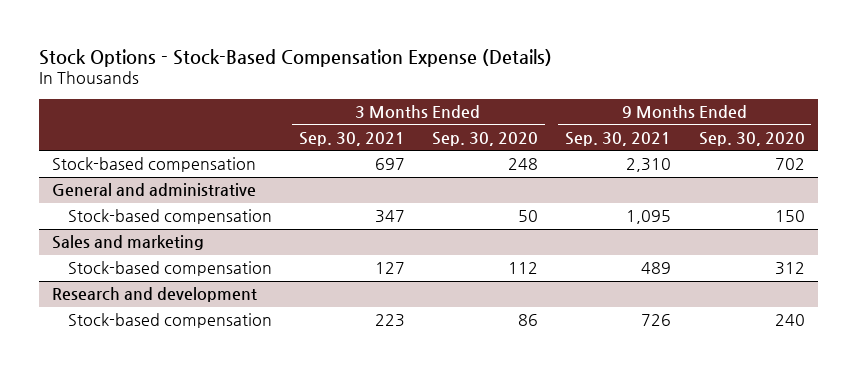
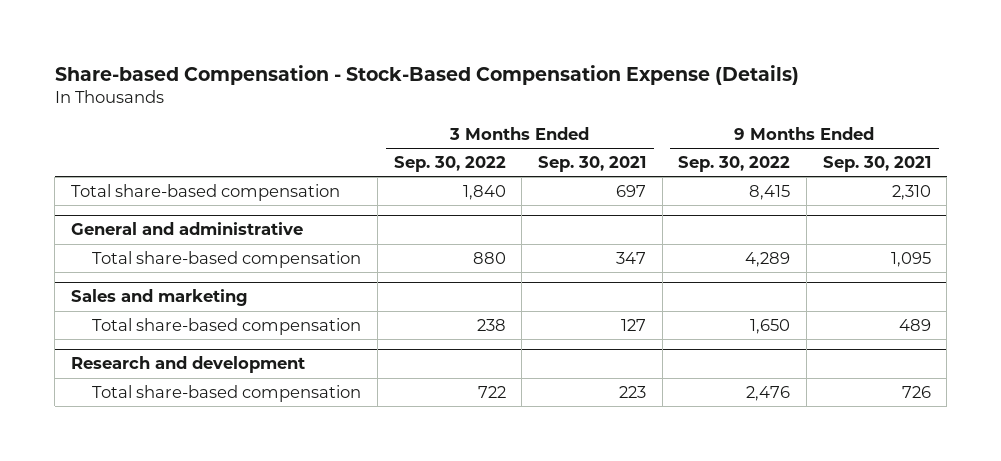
- Stock Options - Stock-Based Compensation Expense (Details)
+ Share-based Compensation - Stock-Based Compensation Expense (Details)
- | 3 Months Ended Sep. 30, 2021 | 3 Months Ended Sep. 30, 2020 | 9 Months Ended Sep. 30, 2021 | 9 Months Ended Sep. 30, 2020
+ | 3 Months Ended Sep. 30, 2022 | 3 Months Ended Sep. 30, 2021 | 9 Months Ended Sep. 30, 2022 | 9 Months Ended Sep. 30, 2021
- Stock-based compensation | 697 | 248 | 2,310 | 702
+ Total share-based compensation | 1,840 | 697 | 8,415 | 2,310
@ General and administrative
- Stock-based compensation | 347 | 50 | 1,095 | 150
+ Total share-based compensation | 880 | 347 | 4,289 | 1,095
@ Sales and marketing
- Stock-based compensation | 127 | 112 | 489 | 312
+ Total share-based compensation | 238 | 127 | 1,650 | 489
@ Research and development
- Stock-based compensation | 223 | 86 | 726 | 240
+ Total share-based compensation | 722 | 223 | 2,476 | 726

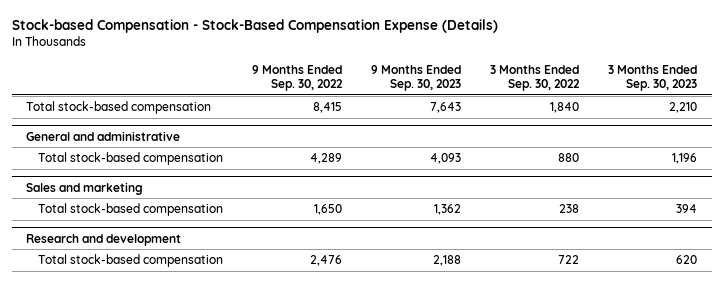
- Share-based Compensation - Stock-Based Compensation Expense (Details)
+ Stock-based Compensation - Stock-Based Compensation Expense (Details)
- | 3 Months Ended Sep. 30, 2022 | 3 Months Ended Sep. 30, 2021 | 9 Months Ended Sep. 30, 2022 | 9 Months Ended Sep. 30, 2021
+ | 9 Months Ended Sep. 30, 2022 | 9 Months Ended Sep. 30, 2023 | 3 Months Ended Sep. 30, 2022 | 3 Months Ended Sep. 30, 2023
- Total share-based compensation | 1,840 | 697 | 8,415 | 2,310
+ Total stock-based compensation | 8,415 | 7,643 | 1,840 | 2,210
@ General and administrative
- Total share-based compensation | 880 | 347 | 4,289 | 1,095
+ Total stock-based compensation | 4,289 | 4,093 | 880 | 1,196
@ Sales and marketing
- Total share-based compensation | 238 | 127 | 1,650 | 489
+ Total stock-based compensation | 1,650 | 1,362 | 238 | 394
@ Research and development
- Total share-based compensation | 722 | 223 | 2,476 | 726
+ Total stock-based compensation | 2,476 | 2,188 | 722 | 620

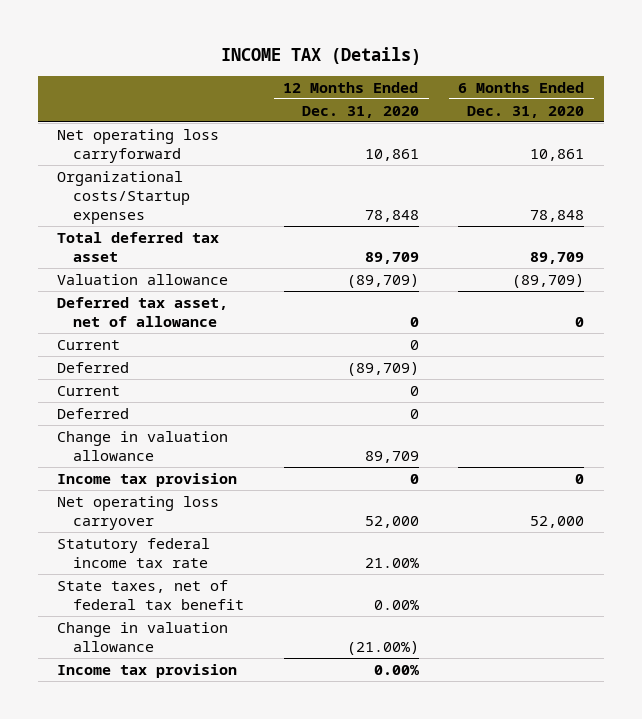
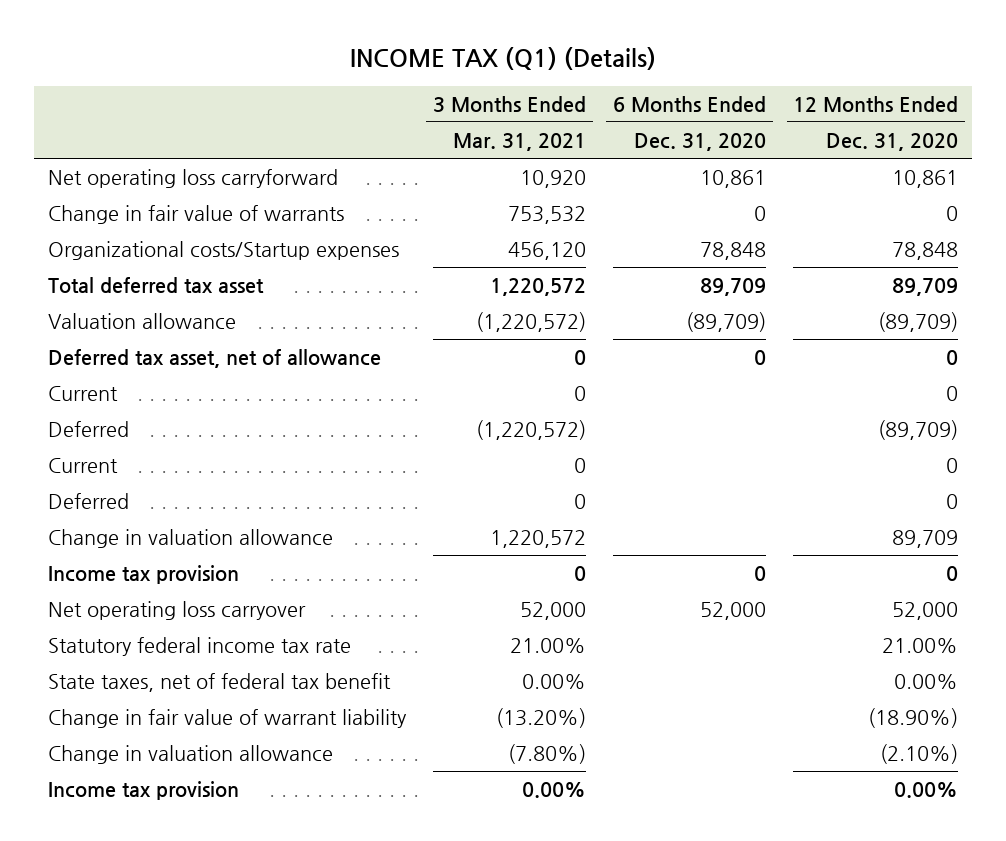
- INCOME TAX (Details)
+ INCOME TAX (Q1) (Details)
- | 12 Months Ended Dec. 31, 2020 | 6 Months Ended Dec. 31, 2020
+ | 3 Months Ended Mar. 31, 2021 | 6 Months Ended Dec. 31, 2020 | 12 Months Ended Dec. 31, 2020
+ Change in fair value of warrants | 753,532 | 0 | 0
- Change in valuation allowance | (21.00%) |
+ Change in fair value of warrant liability | (13.20%) | | (18.90%)
+ Change in valuation allowance | (7.80%) | | (2.10%)

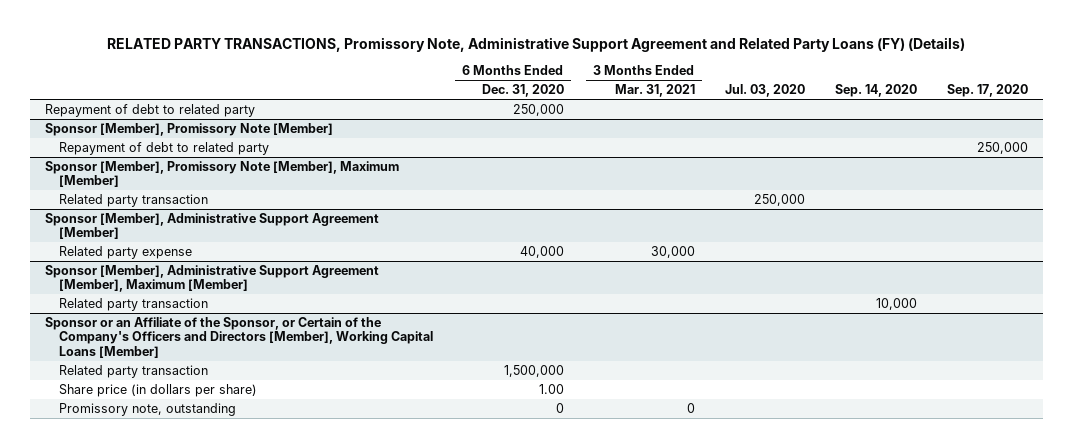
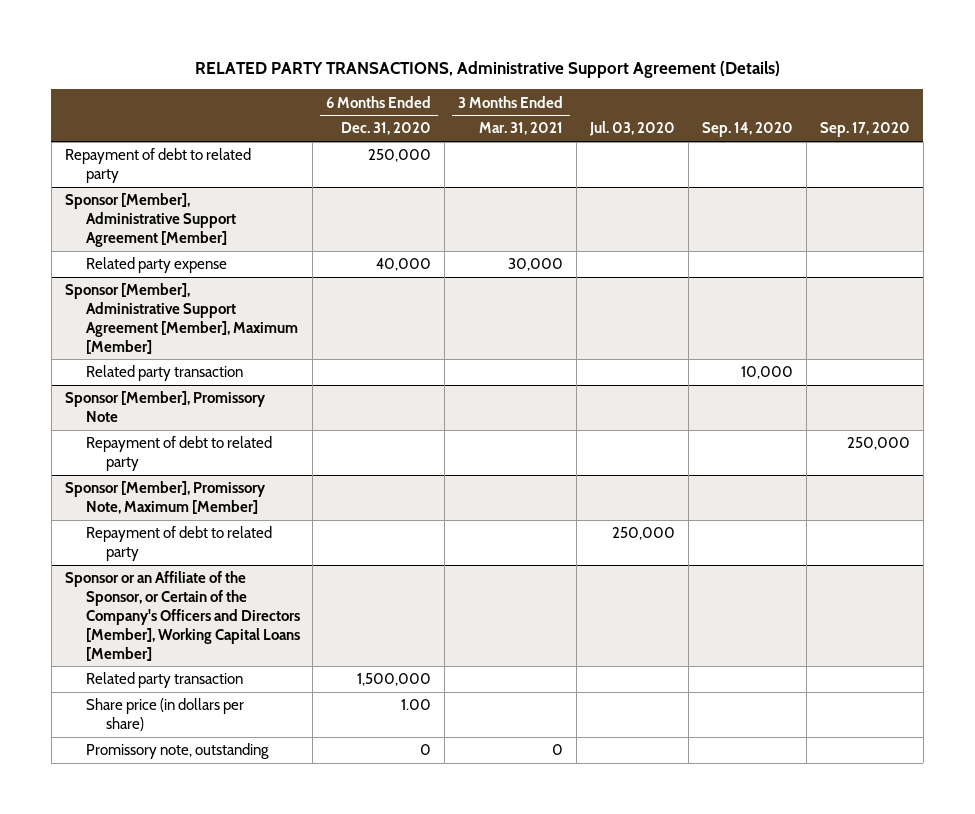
- RELATED PARTY TRANSACTIONS, Promissory Note, Administrative Support Agreement and Related Party Loans (FY) (Details)
+ RELATED PARTY TRANSACTIONS, Administrative Support Agreement (Details)
- Sponsor [Member], Promissory Note [Member]
- Repayment of debt to related party | | | | | 250,000
- Sponsor [Member], Promissory Note [Member], Maximum [Member]
- Related party transaction | | | 250,000 | |
+ Sponsor [Member], Promissory Note
+ Repayment of debt to related party | | | | | 250,000
+ Sponsor [Member], Promissory Note, Maximum [Member]
+ Repayment of debt to related party | | | 250,000 | |

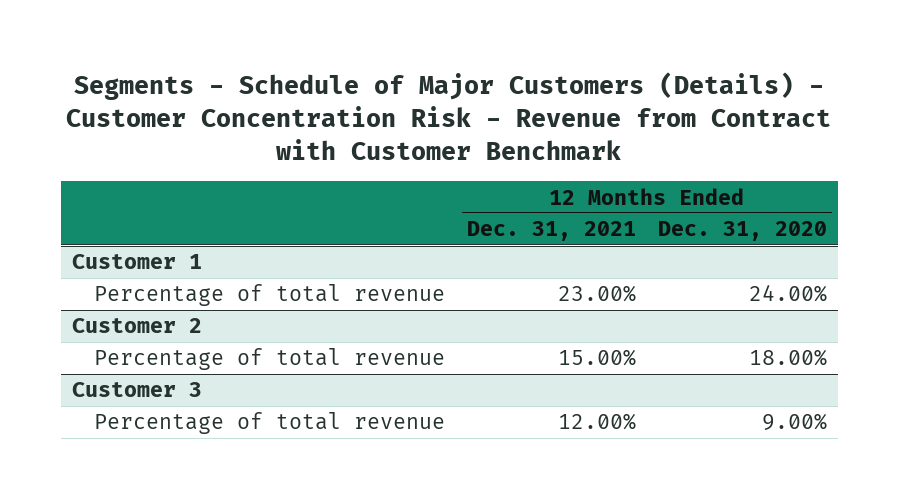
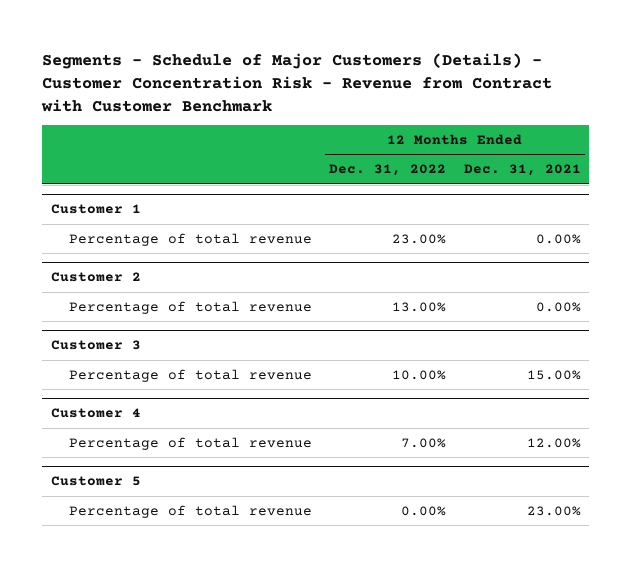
- | 12 Months Ended Dec. 31, 2021 | 12 Months Ended Dec. 31, 2020
+ | 12 Months Ended Dec. 31, 2022 | 12 Months Ended Dec. 31, 2021
@ Customer 1
- Percentage of total revenue | 23.00% | 24.00%
+ Percentage of total revenue | 23.00% | 0.00%
@ Customer 2
- Percentage of total revenue | 15.00% | 18.00%
+ Percentage of total revenue | 13.00% | 0.00%
@ Customer 3
+ Percentage of total revenue | 10.00% | 15.00%
+ Customer 4
+ Customer 5
+ Percentage of total revenue | 0.00% | 23.00%

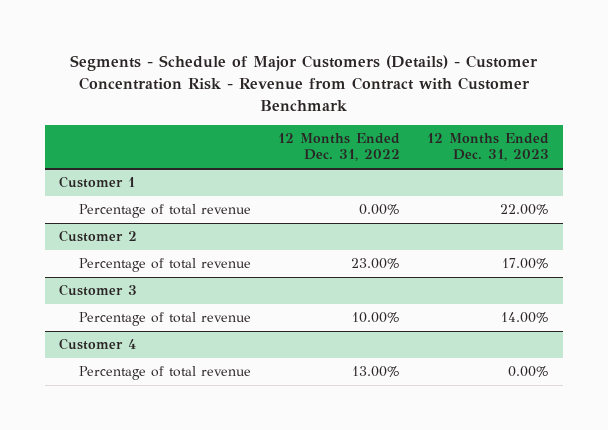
- | 12 Months Ended Dec. 31, 2022 | 12 Months Ended Dec. 31, 2021
+ | 12 Months Ended Dec. 31, 2022 | 12 Months Ended Dec. 31, 2023
@ Customer 1
- Percentage of total revenue | 23.00% | 0.00%
+ Percentage of total revenue | 0.00% | 22.00%
@ Customer 2
- Percentage of total revenue | 13.00% | 0.00%
+ Percentage of total revenue | 23.00% | 17.00%
@ Customer 4
- Percentage of total revenue | 7.00% | 12.00%
- Customer 5
- Percentage of total revenue | 0.00% | 23.00%
@ Customer 4
+ Percentage of total revenue | 13.00% | 0.00%

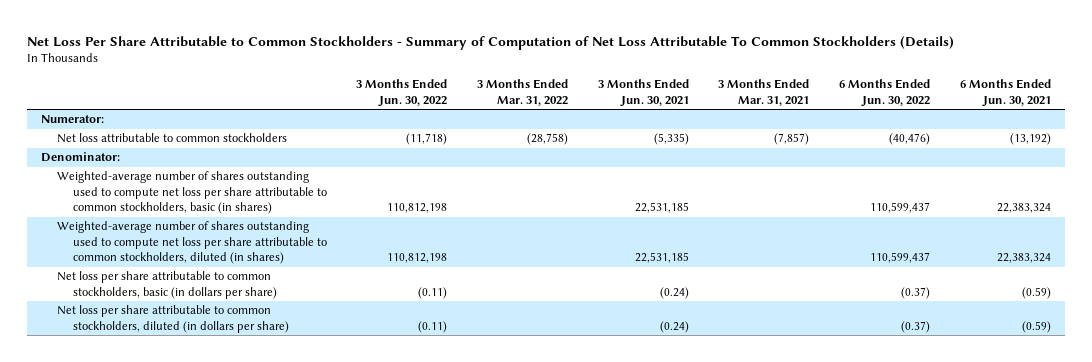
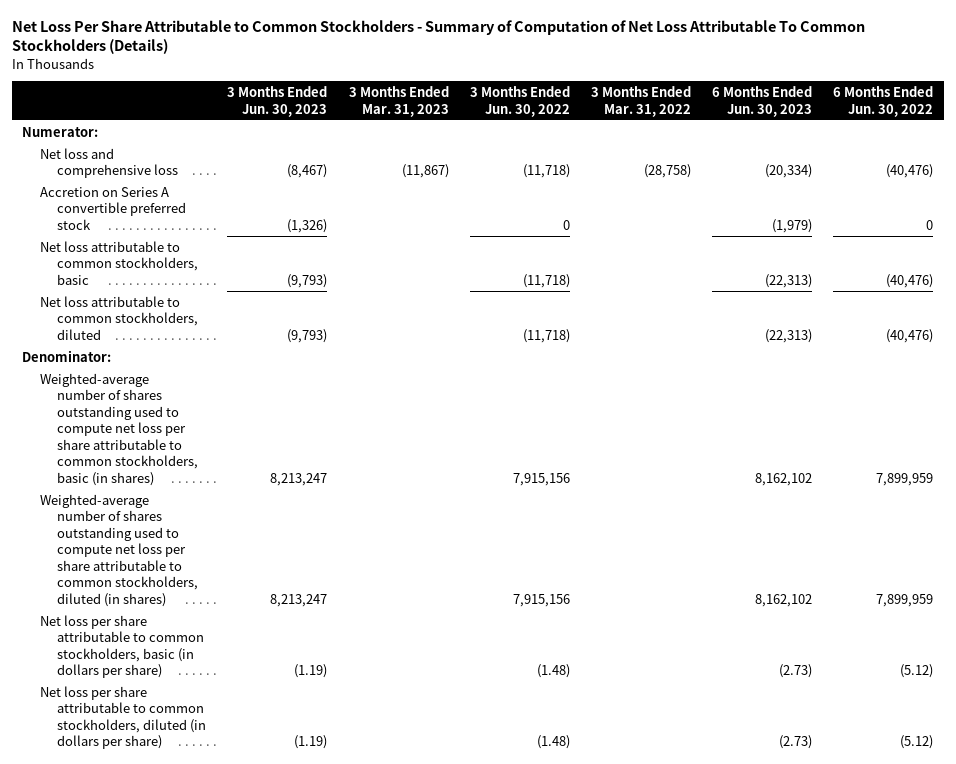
- | 3 Months Ended Jun. 30, 2022 | 3 Months Ended Mar. 31, 2022 | 3 Months Ended Jun. 30, 2021 | 3 Months Ended Mar. 31, 2021 | 6 Months Ended Jun. 30, 2022 | 6 Months Ended Jun. 30, 2021
+ | 3 Months Ended Jun. 30, 2023 | 3 Months Ended Mar. 31, 2023 | 3 Months Ended Jun. 30, 2022 | 3 Months Ended Mar. 31, 2022 | 6 Months Ended Jun. 30, 2023 | 6 Months Ended Jun. 30, 2022
- Net loss attributable to common stockholders | (11,718) | (28,758) | (5,335) | (7,857) | (40,476) | (13,192)
+ Net loss and comprehensive loss | (8,467) | (11,867) | (11,718) | (28,758) | (20,334) | (40,476)
+ Accretion on Series A convertible preferred stock | (1,326) | | 0 | | (1,979) | 0
+ Net loss attributable to common stockholders, basic | (9,793) | | (11,718) | | (22,313) | (40,476)
+ Net loss attributable to common stockholders, diluted | (9,793) | | (11,718) | | (22,313) | (40,476)
- Weighted-average number of shares outstanding used to compute net loss per share attributable to common stockholders, basic (in shares) | 110,812,198 | | 22,531,185 | | 110,599,437 | 22,383,324
- Weighted-average number of shares outstanding used to compute net loss per share attributable to common stockholders, diluted (in shares) | 110,812,198 | | 22,531,185 | | 110,599,437 | 22,383,324
- Net loss per share attributable to common stockholders, basic (in dollars per share) | (0.11) | | (0.24) | | (0.37) | (0.59)
- Net loss per share attributable to common stockholders, diluted (in dollars per share) | (0.11) | | (0.24) | | (0.37) | (0.59)
+ Weighted-average number of shares outstanding used to compute net loss per share attributable to common stockholders, basic (in shares) | 8,213,247 | | 7,915,156 | | 8,162,102 | 7,899,959
+ Weighted-average number of shares outstanding used to compute net loss per share attributable to common stockholders, diluted (in shares) | 8,213,247 | | 7,915,156 | | 8,162,102 | 7,899,959
+ Net loss per share attributable to common stockholders, basic (in dollars per share) | (1.19) | | (1.48) | | (2.73) | (5.12)
+ Net loss per share attributable to common stockholders, diluted (in dollars per share) | (1.19) | | (1.48) | | (2.73) | (5.12)

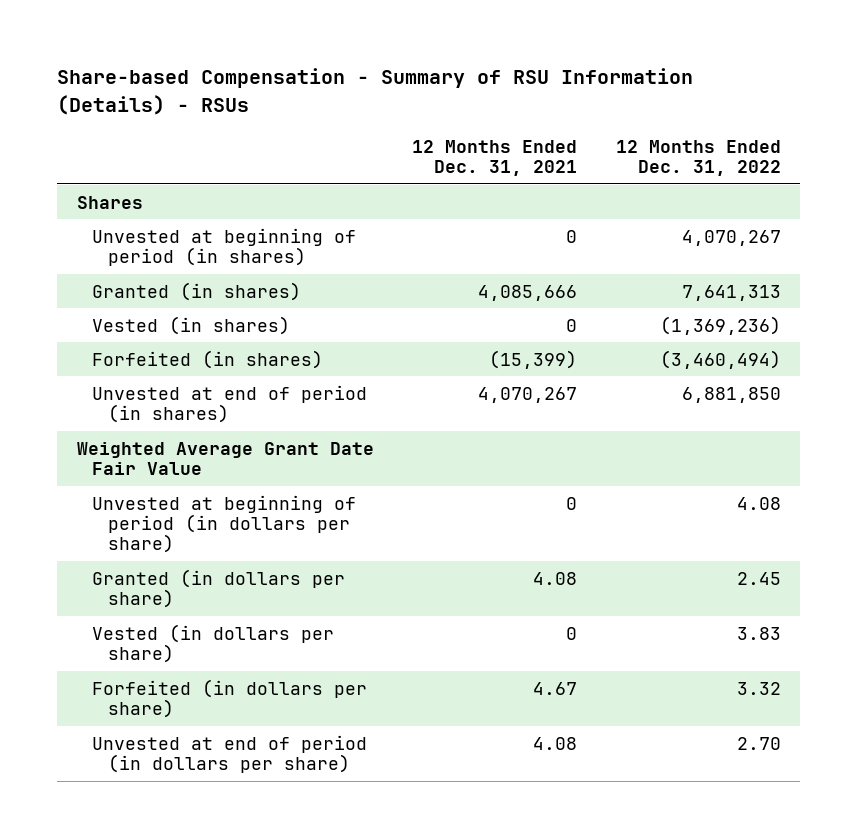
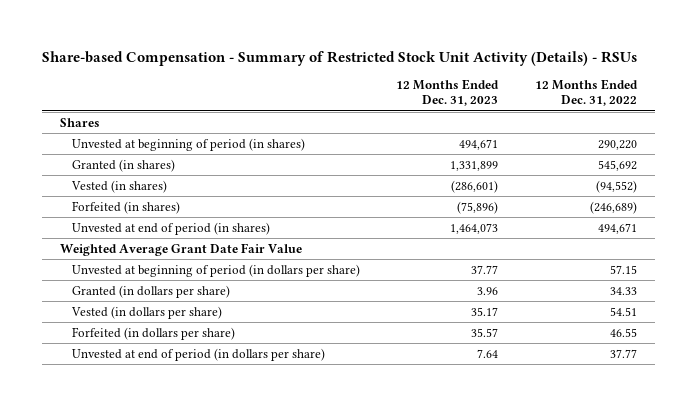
- Share-based Compensation - Summary of RSU Information (Details) - RSUs
+ Share-based Compensation - Summary of Restricted Stock Unit Activity (Details) - RSUs
- | 12 Months Ended Dec. 31, 2021 | 12 Months Ended Dec. 31, 2022
+ | 12 Months Ended Dec. 31, 2023 | 12 Months Ended Dec. 31, 2022
- Unvested at beginning of period (in shares) | 0 | 4,070,267
- Granted (in shares) | 4,085,666 | 7,641,313
- Vested (in shares) | 0 | (1,369,236)
- Forfeited (in shares) | (15,399) | (3,460,494)
- Unvested at end of period (in shares) | 4,070,267 | 6,881,850
+ Unvested at beginning of period (in shares) | 494,671 | 290,220
+ Granted (in shares) | 1,331,899 | 545,692
+ Vested (in shares) | (286,601) | (94,552)
+ Forfeited (in shares) | (75,896) | (246,689)
+ Unvested at end of period (in shares) | 1,464,073 | 494,671
- Unvested at beginning of period (in dollars per share) | 0 | 4.08
- Granted (in dollars per share) | 4.08 | 2.45
- Vested (in dollars per share) | 0 | 3.83
- Forfeited (in dollars per share) | 4.67 | 3.32
- Unvested at end of period (in dollars per share) | 4.08 | 2.70
+ Unvested at beginning of period (in dollars per share) | 37.77 | 57.15
+ Granted (in dollars per share) | 3.96 | 34.33
+ Vested (in dollars per share) | 35.17 | 54.51
+ Forfeited (in dollars per share) | 35.57 | 46.55
+ Unvested at end of period (in dollars per share) | 7.64 | 37.77

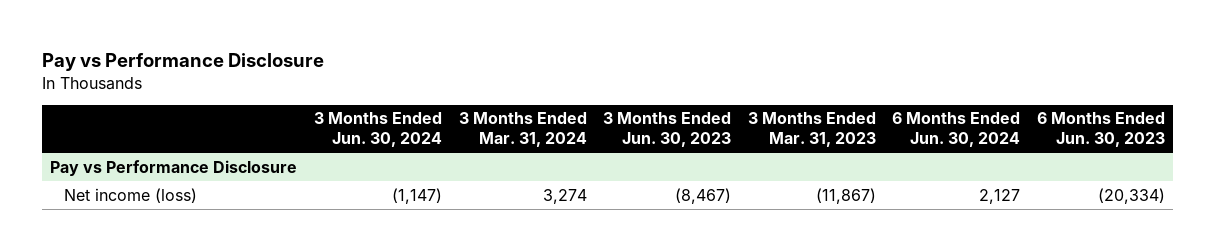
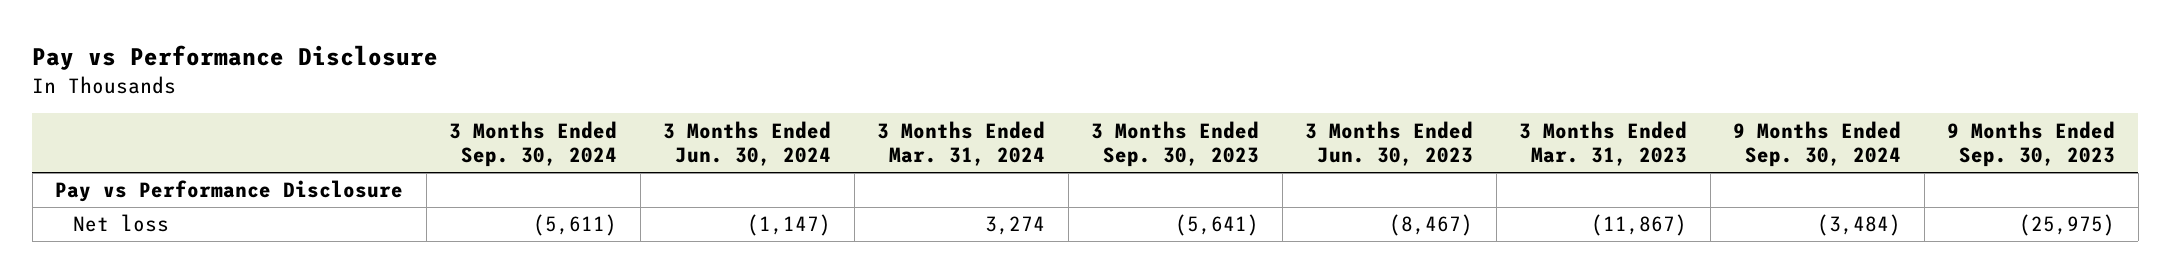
- | 3 Months Ended Jun. 30, 2024 | 3 Months Ended Mar. 31, 2024 | 3 Months Ended Jun. 30, 2023 | 3 Months Ended Mar. 31, 2023 | 6 Months Ended Jun. 30, 2024 | 6 Months Ended Jun. 30, 2023
+ | 3 Months Ended Sep. 30, 2024 | 3 Months Ended Jun. 30, 2024 | 3 Months Ended Mar. 31, 2024 | 3 Months Ended Sep. 30, 2023 | 3 Months Ended Jun. 30, 2023 | 3 Months Ended Mar. 31, 2023 | 9 Months Ended Sep. 30, 2024 | 9 Months Ended Sep. 30, 2023
- Net income (loss) | (1,147) | 3,274 | (8,467) | (11,867) | 2,127 | (20,334)
+ Net loss | (5,611) | (1,147) | 3,274 | (5,641) | (8,467) | (11,867) | (3,484) | (25,975)

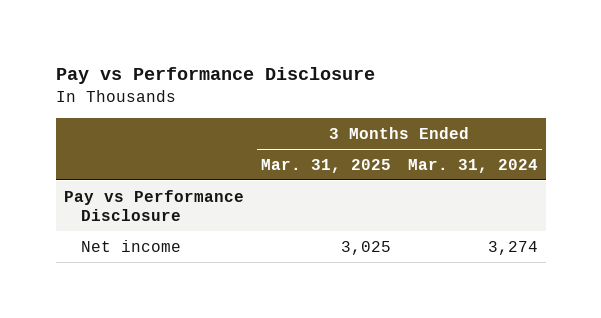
- | 3 Months Ended Sep. 30, 2024 | 3 Months Ended Jun. 30, 2024 | 3 Months Ended Mar. 31, 2024 | 3 Months Ended Sep. 30, 2023 | 3 Months Ended Jun. 30, 2023 | 3 Months Ended Mar. 31, 2023 | 9 Months Ended Sep. 30, 2024 | 9 Months Ended Sep. 30, 2023
+ | 3 Months Ended Mar. 31, 2025 | 3 Months Ended Mar. 31, 2024
- Net loss | (5,611) | (1,147) | 3,274 | (5,641) | (8,467) | (11,867) | (3,484) | (25,975)
+ Net income | 3,025 | 3,274

